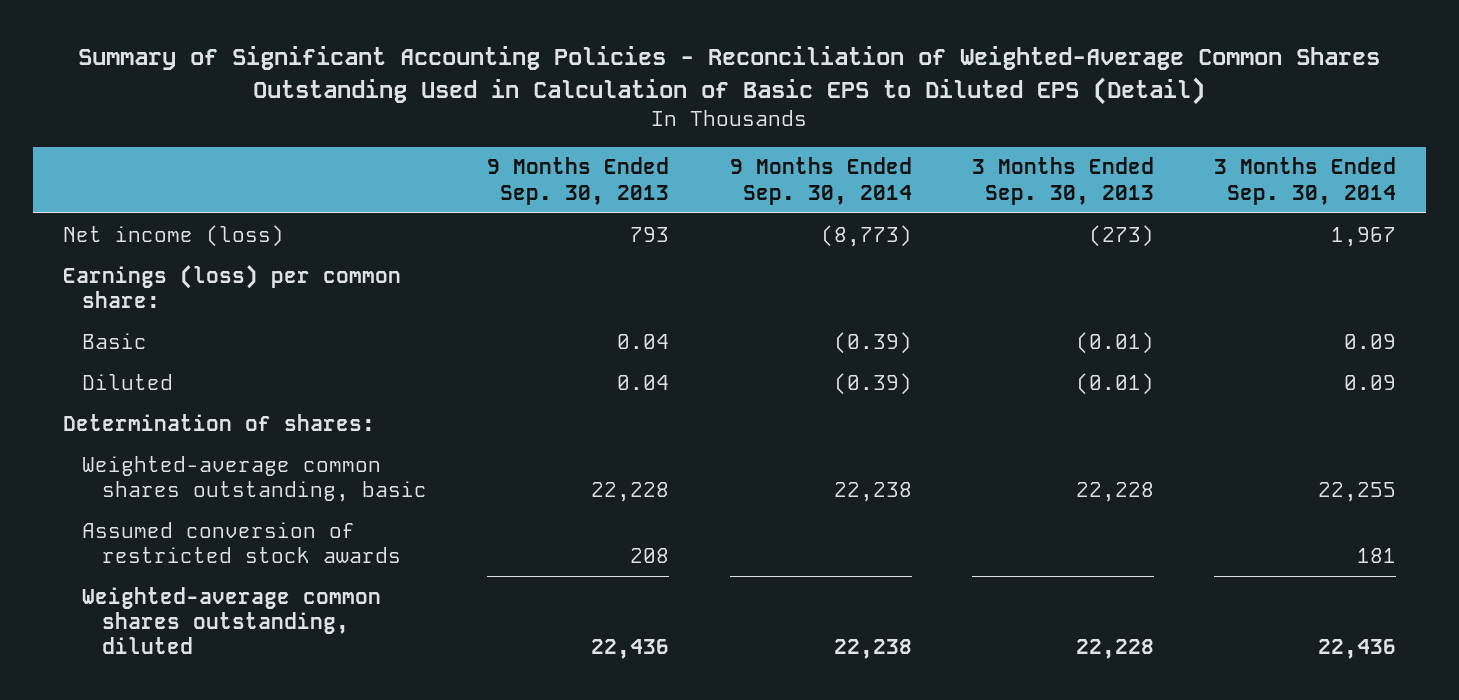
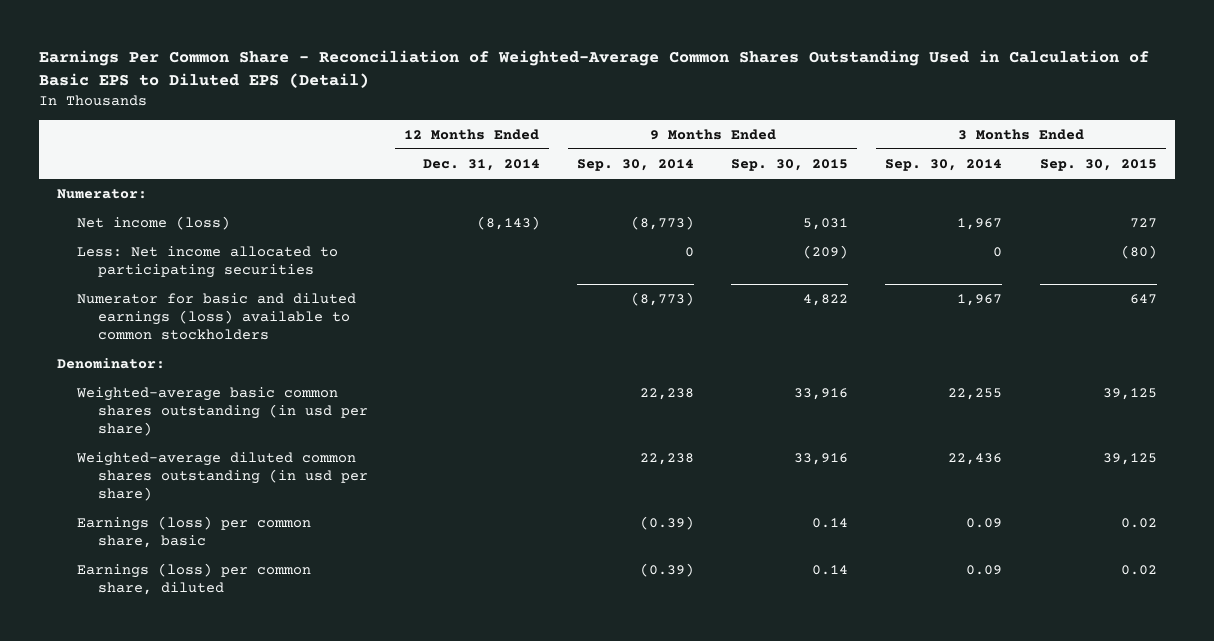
- Summary of Significant Accounting Policies - Reconciliation of Weighted-Average Common Shares Outstanding Used in Calculation of Basic EPS to Diluted EPS (Detail)
+ Earnings Per Common Share - Reconciliation of Weighted-Average Common Shares Outstanding Used in Calculation of Basic EPS to Diluted EPS (Detail)
- | 9 Months Ended Sep. 30, 2013 | 9 Months Ended Sep. 30, 2014 | 3 Months Ended Sep. 30, 2013 | 3 Months Ended Sep. 30, 2014
+ | 12 Months Ended Dec. 31, 2014 | 9 Months Ended Sep. 30, 2014 | 9 Months Ended Sep. 30, 2015 | 3 Months Ended Sep. 30, 2014 | 3 Months Ended Sep. 30, 2015
+ Numerator:
- Earnings (loss) per common share:
- Basic | 0.04 | (0.39) | (0.01) | 0.09
- Diluted | 0.04 | (0.39) | (0.01) | 0.09
- Determination of shares:
- Weighted-average common shares outstanding, basic | 22,228 | 22,238 | 22,228 | 22,255
- Assumed conversion of restricted stock awards | 208 | | | 181
- Weighted-average common shares outstanding, diluted | 22,436 | 22,238 | 22,228 | 22,436
+ Less: Net income allocated to participating securities | | 0 | (209) | 0 | (80)
+ Numerator for basic and diluted earnings (loss) available to common stockholders | | (8,773) | 4,822 | 1,967 | 647
+ Denominator:
+ Weighted-average basic common shares outstanding (in usd per share) | | 22,238 | 33,916 | 22,255 | 39,125
+ Weighted-average diluted common shares outstanding (in usd per share) | | 22,238 | 33,916 | 22,436 | 39,125
+ Earnings (loss) per common share, basic | | (0.39) | 0.14 | 0.09 | 0.02
+ Earnings (loss) per common share, diluted | | (0.39) | 0.14 | 0.09 | 0.02

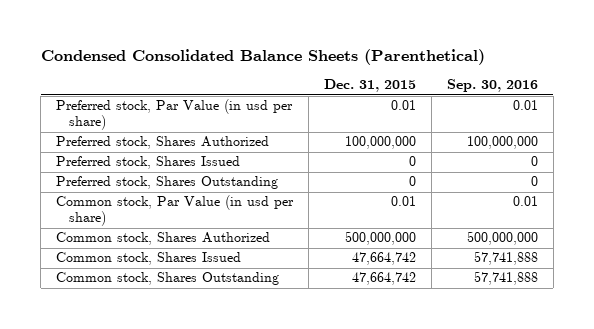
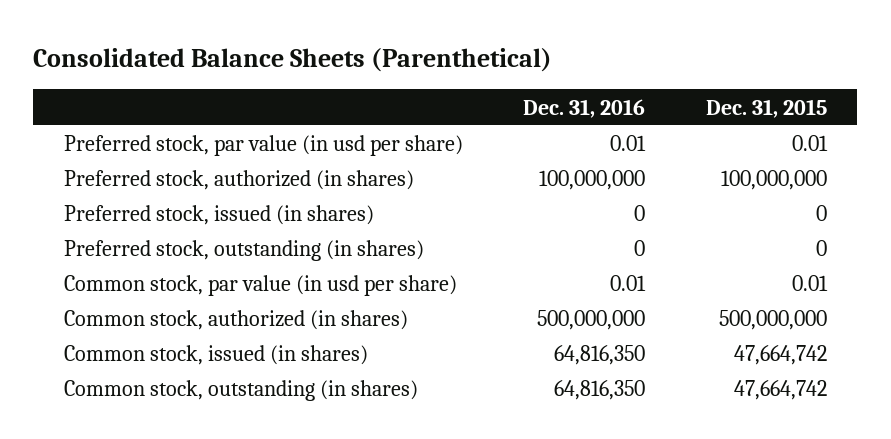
- Condensed Consolidated Balance Sheets (Parenthetical)
+ Consolidated Balance Sheets (Parenthetical)
- | Dec. 31, 2015 | Sep. 30, 2016
+ | Dec. 31, 2016 | Dec. 31, 2015
- Preferred stock, Par Value (in usd per share) | 0.01 | 0.01
- Preferred stock, Shares Authorized | 100,000,000 | 100,000,000
- Preferred stock, Shares Issued | 0 | 0
- Preferred stock, Shares Outstanding | 0 | 0
- Common stock, Par Value (in usd per share) | 0.01 | 0.01
- Common stock, Shares Authorized | 500,000,000 | 500,000,000
- Common stock, Shares Issued | 47,664,742 | 57,741,888
- Common stock, Shares Outstanding | 47,664,742 | 57,741,888
+ Preferred stock, par value (in usd per share) | 0.01 | 0.01
+ Preferred stock, authorized (in shares) | 100,000,000 | 100,000,000
+ Preferred stock, issued (in shares) | 0 | 0
+ Preferred stock, outstanding (in shares) | 0 | 0
+ Common stock, par value (in usd per share) | 0.01 | 0.01
+ Common stock, authorized (in shares) | 500,000,000 | 500,000,000
+ Common stock, issued (in shares) | 64,816,350 | 47,664,742
+ Common stock, outstanding (in shares) | 64,816,350 | 47,664,742

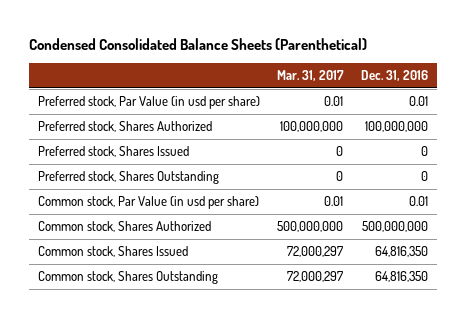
- Consolidated Balance Sheets (Parenthetical)
+ Condensed Consolidated Balance Sheets (Parenthetical)
- | Dec. 31, 2016 | Dec. 31, 2015
+ | Mar. 31, 2017 | Dec. 31, 2016
- Preferred stock, par value (in usd per share) | 0.01 | 0.01
- Preferred stock, authorized (in shares) | 100,000,000 | 100,000,000
- Preferred stock, issued (in shares) | 0 | 0
- Preferred stock, outstanding (in shares) | 0 | 0
- Common stock, par value (in usd per share) | 0.01 | 0.01
- Common stock, authorized (in shares) | 500,000,000 | 500,000,000
- Common stock, issued (in shares) | 64,816,350 | 47,664,742
- Common stock, outstanding (in shares) | 64,816,350 | 47,664,742
+ Preferred stock, Par Value (in usd per share) | 0.01 | 0.01
+ Preferred stock, Shares Authorized | 100,000,000 | 100,000,000
+ Preferred stock, Shares Issued | 0 | 0
+ Preferred stock, Shares Outstanding | 0 | 0
+ Common stock, Par Value (in usd per share) | 0.01 | 0.01
+ Common stock, Shares Authorized | 500,000,000 | 500,000,000
+ Common stock, Shares Issued | 72,000,297 | 64,816,350
+ Common stock, Shares Outstanding | 72,000,297 | 64,816,350

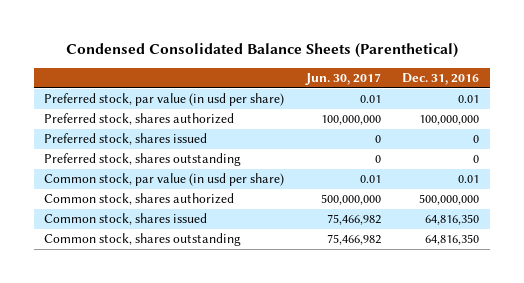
- | Mar. 31, 2017 | Dec. 31, 2016
+ | Jun. 30, 2017 | Dec. 31, 2016
- Preferred stock, Par Value (in usd per share) | 0.01 | 0.01
- Preferred stock, Shares Authorized | 100,000,000 | 100,000,000
- Preferred stock, Shares Issued | 0 | 0
- Preferred stock, Shares Outstanding | 0 | 0
- Common stock, Par Value (in usd per share) | 0.01 | 0.01
- Common stock, Shares Authorized | 500,000,000 | 500,000,000
- Common stock, Shares Issued | 72,000,297 | 64,816,350
- Common stock, Shares Outstanding | 72,000,297 | 64,816,350
+ Preferred stock, par value (in usd per share) | 0.01 | 0.01
+ Preferred stock, shares authorized | 100,000,000 | 100,000,000
+ Preferred stock, shares issued | 0 | 0
+ Preferred stock, shares outstanding | 0 | 0
+ Common stock, par value (in usd per share) | 0.01 | 0.01
+ Common stock, shares authorized | 500,000,000 | 500,000,000
+ Common stock, shares issued | 75,466,982 | 64,816,350
+ Common stock, shares outstanding | 75,466,982 | 64,816,350

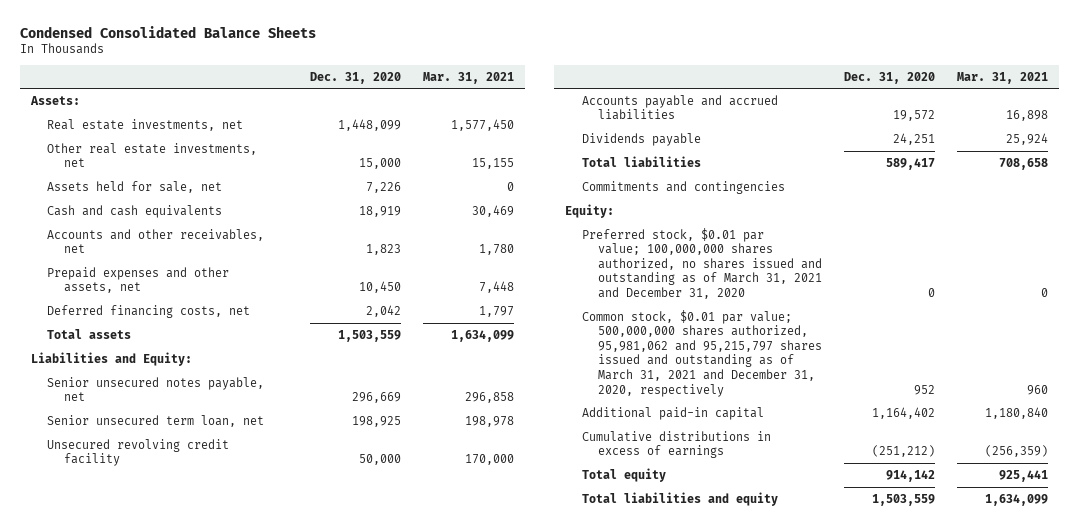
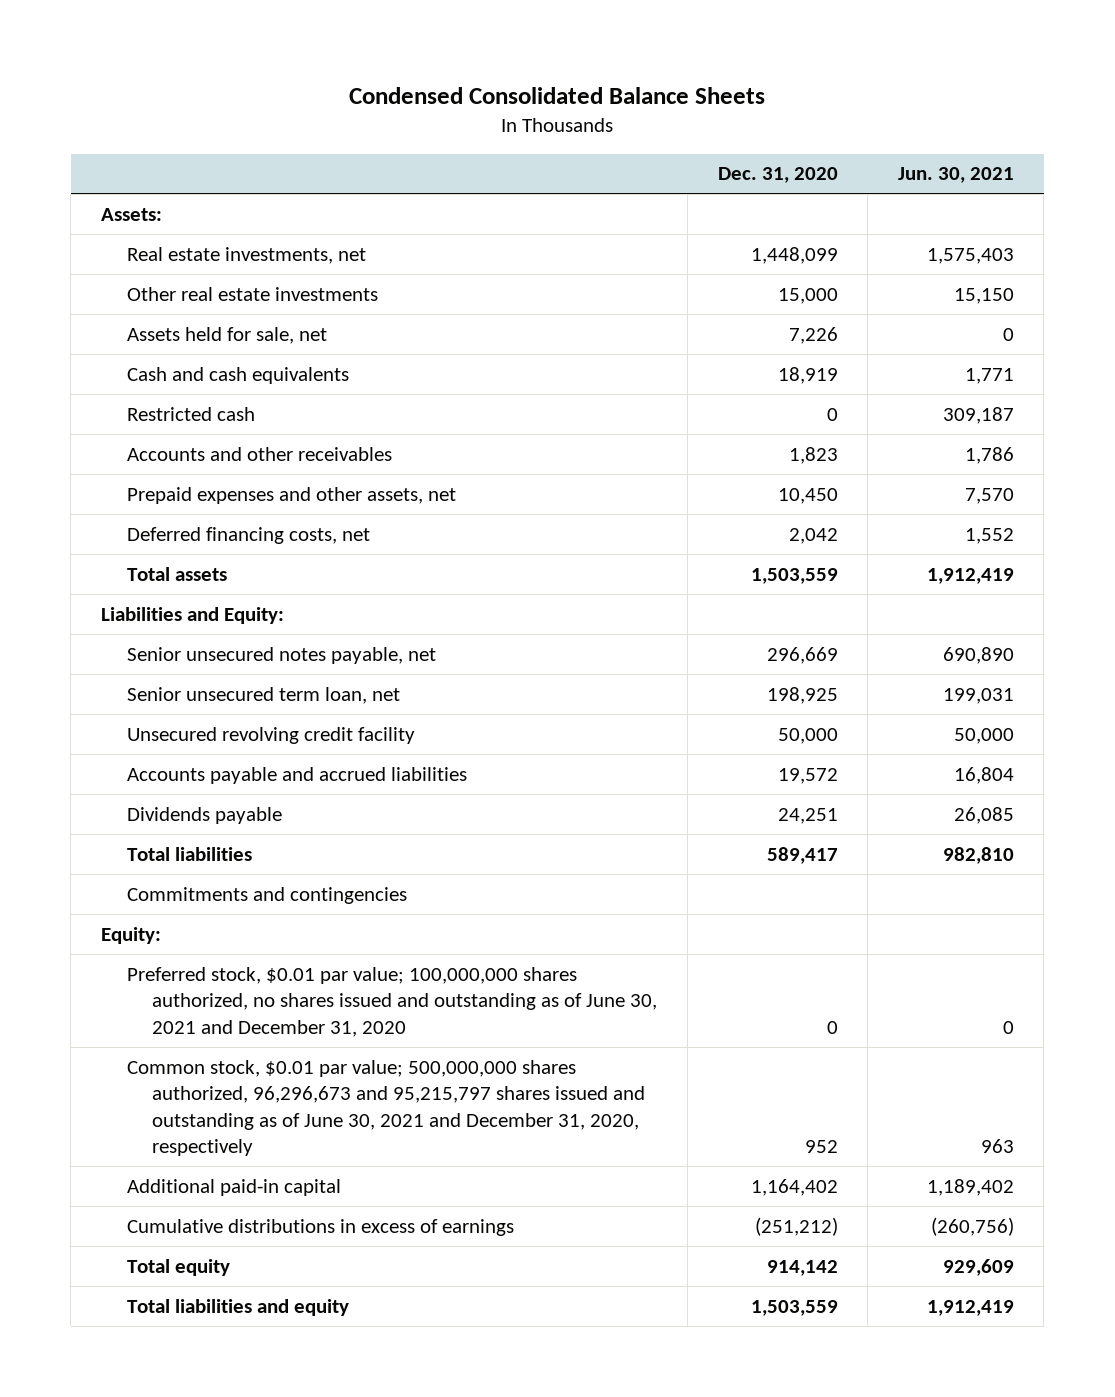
- | Dec. 31, 2020 | Mar. 31, 2021
+ | Dec. 31, 2020 | Jun. 30, 2021
- Other real estate investments, net | 15,000 | 15,155
+ Other real estate investments | 15,000 | 15,150
- Accounts and other receivables, net | 1,823 | 1,780
+ Restricted cash | 0 | 309,187
+ Accounts and other receivables | 1,823 | 1,786
- Preferred stock, $0.01 par value; 100,000,000 shares authorized, no shares issued and outstanding as of March 31, 2021 and December 31, 2020 | 0 | 0
- Common stock, $0.01 par value; 500,000,000 shares authorized, 95,981,062 and 95,215,797 shares issued and outstanding as of March 31, 2021 and December 31, 2020, respectively | 952 | 960
+ Preferred stock, $0.01 par value; 100,000,000 shares authorized, no shares issued and outstanding as of June 30, 2021 and December 31, 2020 | 0 | 0
+ Common stock, $0.01 par value; 500,000,000 shares authorized, 96,296,673 and 95,215,797 shares issued and outstanding as of June 30, 2021 and December 31, 2020, respectively | 952 | 963

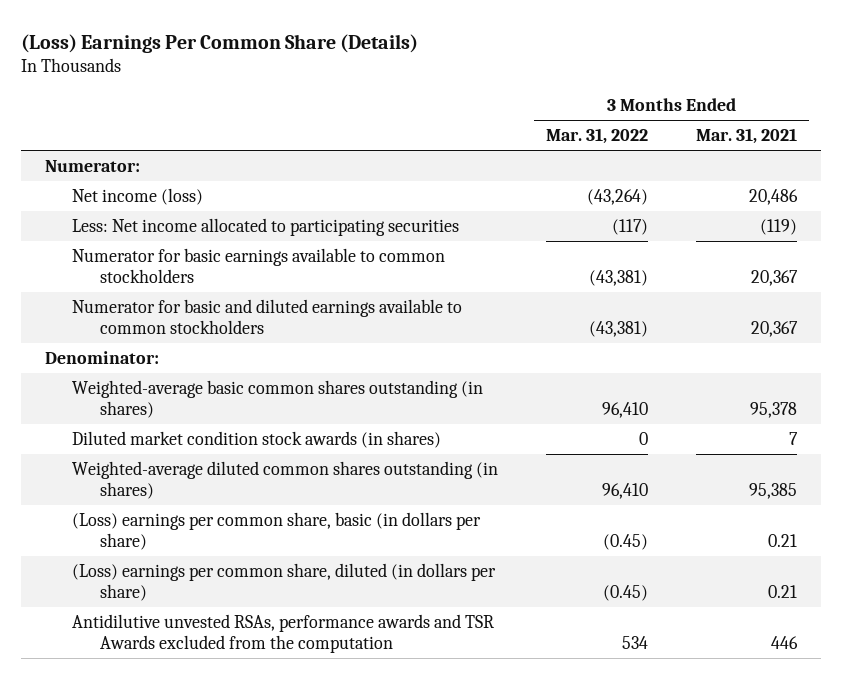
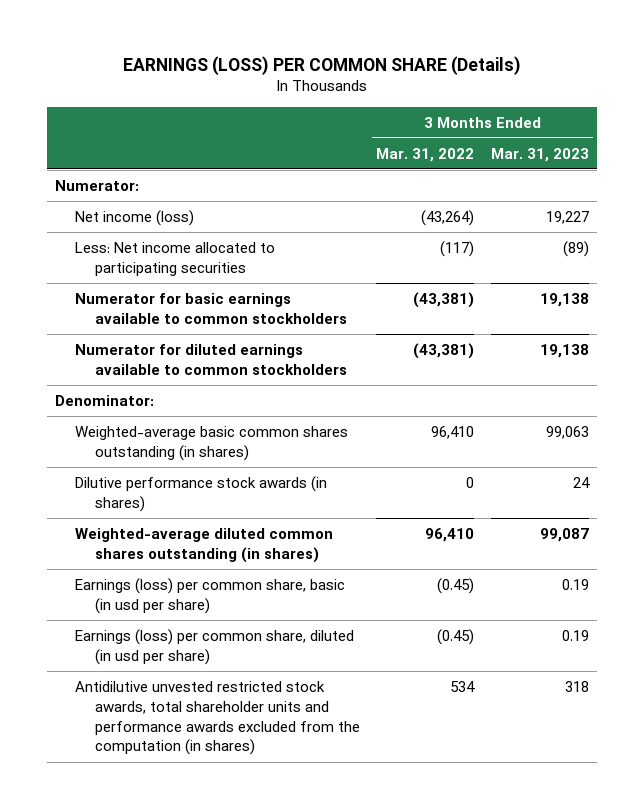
- (Loss) Earnings Per Common Share (Details)
+ EARNINGS (LOSS) PER COMMON SHARE (Details)
- | 3 Months Ended Mar. 31, 2022 | 3 Months Ended Mar. 31, 2021
+ | 3 Months Ended Mar. 31, 2022 | 3 Months Ended Mar. 31, 2023
- Numerator for basic and diluted earnings available to common stockholders | (43,381) | 20,367
+ Numerator for diluted earnings available to common stockholders | (43,381) | 19,138
- Diluted market condition stock awards (in shares) | 0 | 7
+ Dilutive performance stock awards (in shares) | 0 | 24
- (Loss) earnings per common share, basic (in dollars per share) | (0.45) | 0.21
- (Loss) earnings per common share, diluted (in dollars per share) | (0.45) | 0.21
- Antidilutive unvested RSAs, performance awards and TSR Awards excluded from the computation | 534 | 446
+ Earnings (loss) per common share, basic (in usd per share) | (0.45) | 0.19
+ Earnings (loss) per common share, diluted (in usd per share) | (0.45) | 0.19
+ Antidilutive unvested restricted stock awards, total shareholder units and performance awards excluded from the computation (in shares) | 534 | 318

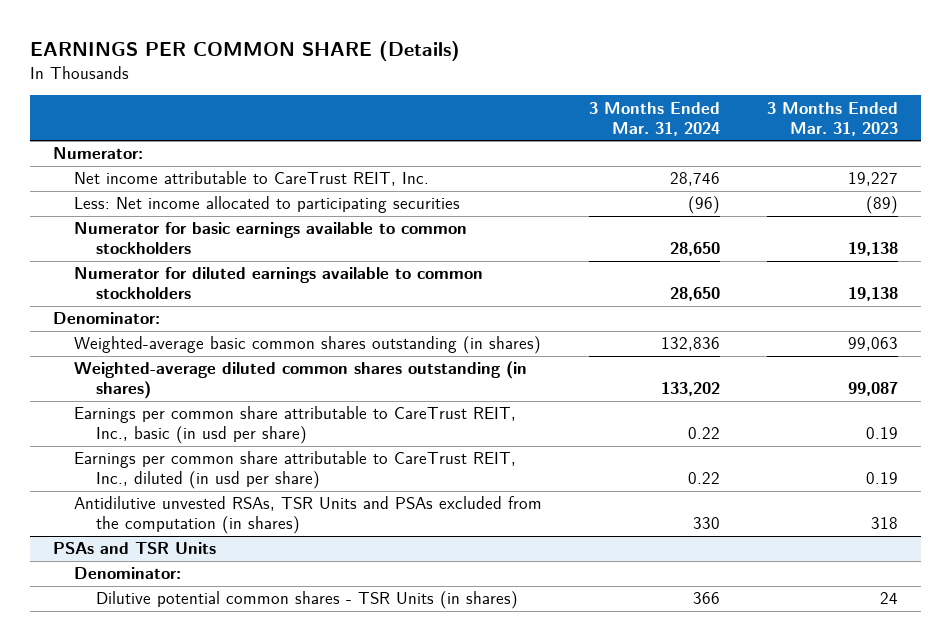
- EARNINGS (LOSS) PER COMMON SHARE (Details)
+ EARNINGS PER COMMON SHARE (Details)
- | 3 Months Ended Mar. 31, 2022 | 3 Months Ended Mar. 31, 2023
+ | 3 Months Ended Mar. 31, 2024 | 3 Months Ended Mar. 31, 2023
- Net income (loss) | (43,264) | 19,227
+ Net income attributable to CareTrust REIT, Inc. | 28,746 | 19,227
- Dilutive performance stock awards (in shares) | 0 | 24
- Earnings (loss) per common share, basic (in usd per share) | (0.45) | 0.19
- Earnings (loss) per common share, diluted (in usd per share) | (0.45) | 0.19
- Antidilutive unvested restricted stock awards, total shareholder units and performance awards excluded from the computation (in shares) | 534 | 318
+ Earnings per common share attributable to CareTrust REIT, Inc., basic (in usd per share) | 0.22 | 0.19
+ Earnings per common share attributable to CareTrust REIT, Inc., diluted (in usd per share) | 0.22 | 0.19
+ Antidilutive unvested RSAs, TSR Units and PSAs excluded from the computation (in shares) | 330 | 318
+ PSAs and TSR Units
+ Denominator:
+ Dilutive potential common shares - TSR Units (in shares) | 366 | 24

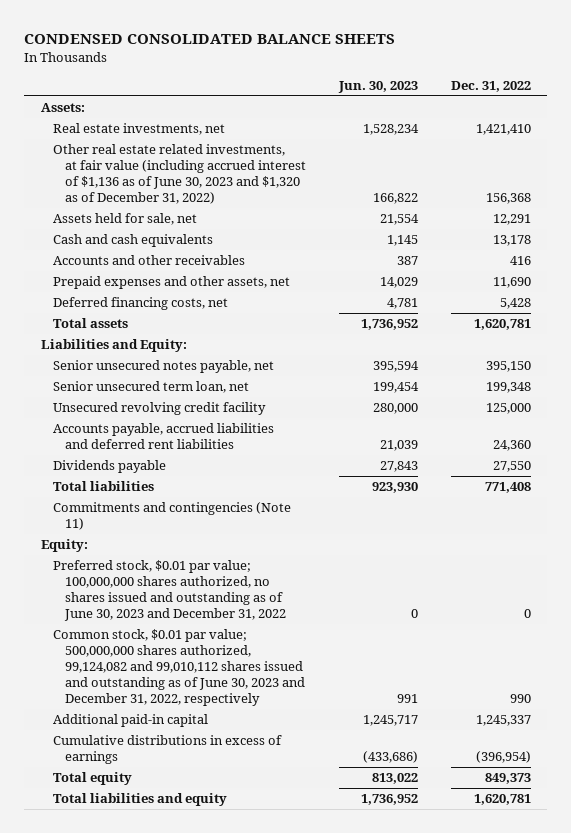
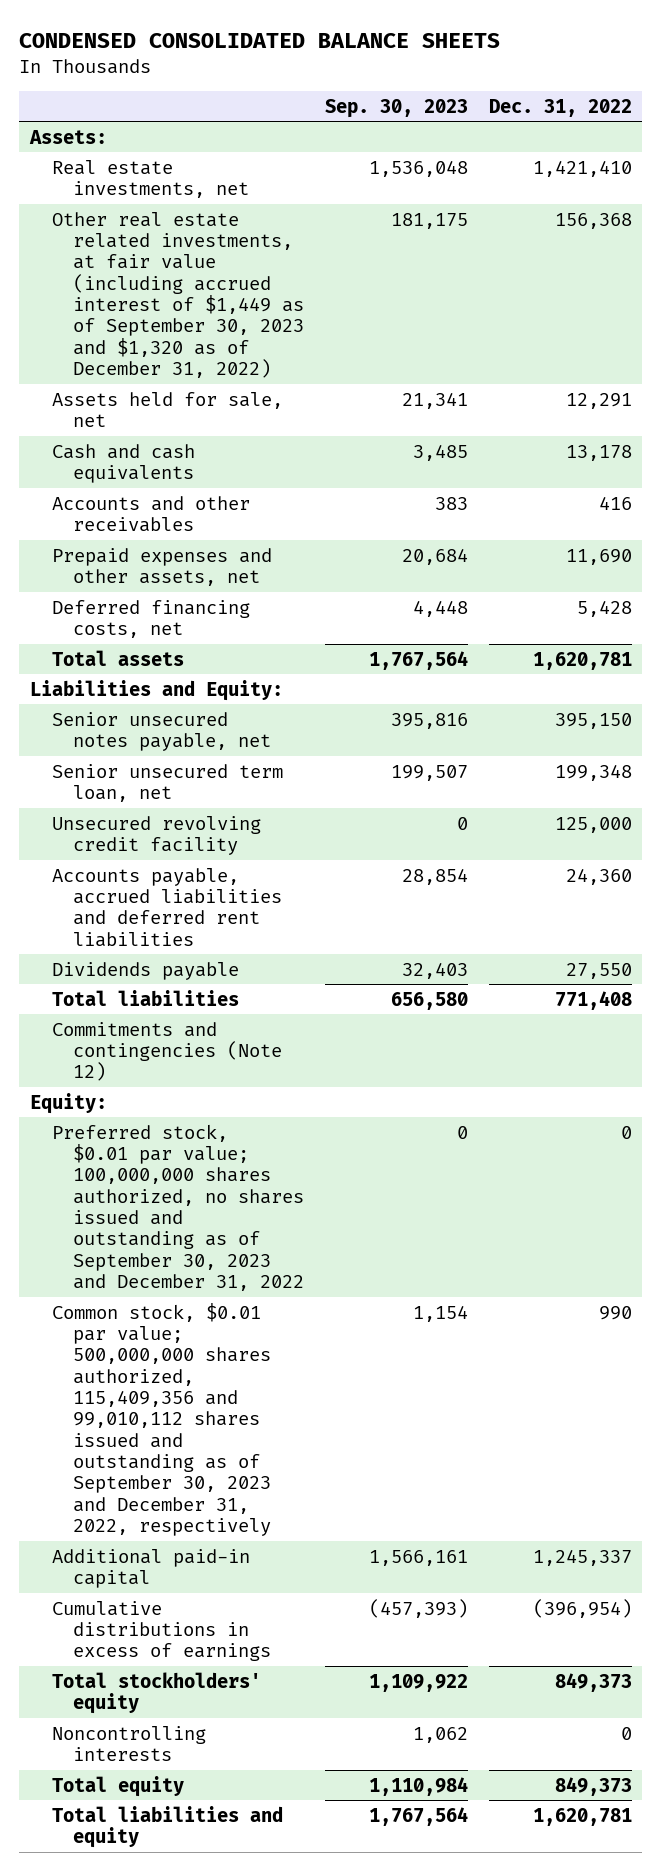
- | Jun. 30, 2023 | Dec. 31, 2022
+ | Sep. 30, 2023 | Dec. 31, 2022
- Other real estate related investments, at fair value (including accrued interest of $1,136 as of June 30, 2023 and $1,320 as of December 31, 2022) | 166,822 | 156,368
+ Other real estate related investments, at fair value (including accrued interest of $1,449 as of September 30, 2023 and $1,320 as of December 31, 2022) | 181,175 | 156,368
- Commitments and contingencies (Note 11)
+ Commitments and contingencies (Note 12)
- Preferred stock, $0.01 par value; 100,000,000 shares authorized, no shares issued and outstanding as of June 30, 2023 and December 31, 2022 | 0 | 0
- Common stock, $0.01 par value; 500,000,000 shares authorized, 99,124,082 and 99,010,112 shares issued and outstanding as of June 30, 2023 and December 31, 2022, respectively | 991 | 990
+ Preferred stock, $0.01 par value; 100,000,000 shares authorized, no shares issued and outstanding as of September 30, 2023 and December 31, 2022 | 0 | 0
+ Common stock, $0.01 par value; 500,000,000 shares authorized, 115,409,356 and 99,010,112 shares issued and outstanding as of September 30, 2023 and December 31, 2022, respectively | 1,154 | 990
+ Total stockholders' equity | 1,109,922 | 849,373
+ Noncontrolling interests | 1,062 | 0

